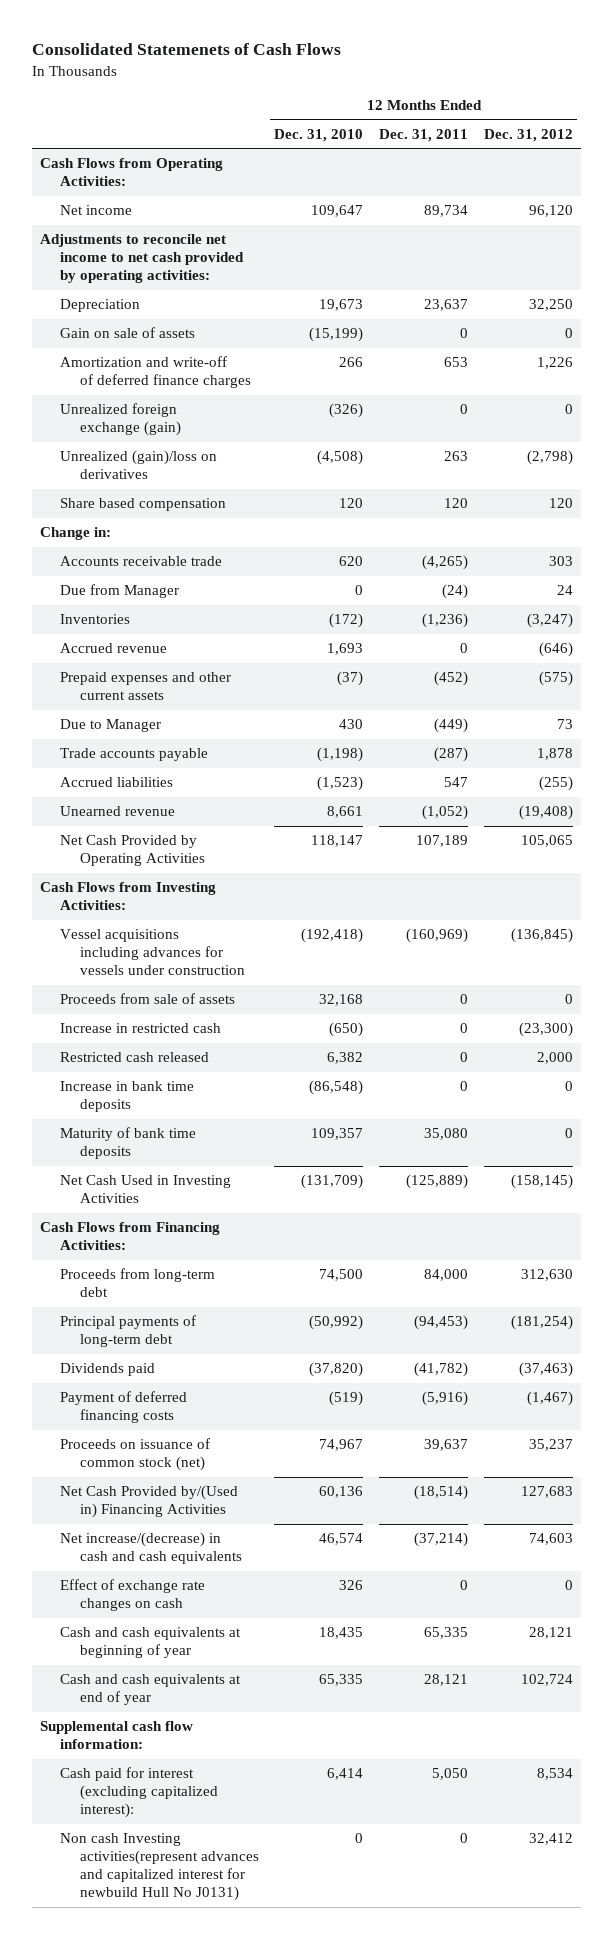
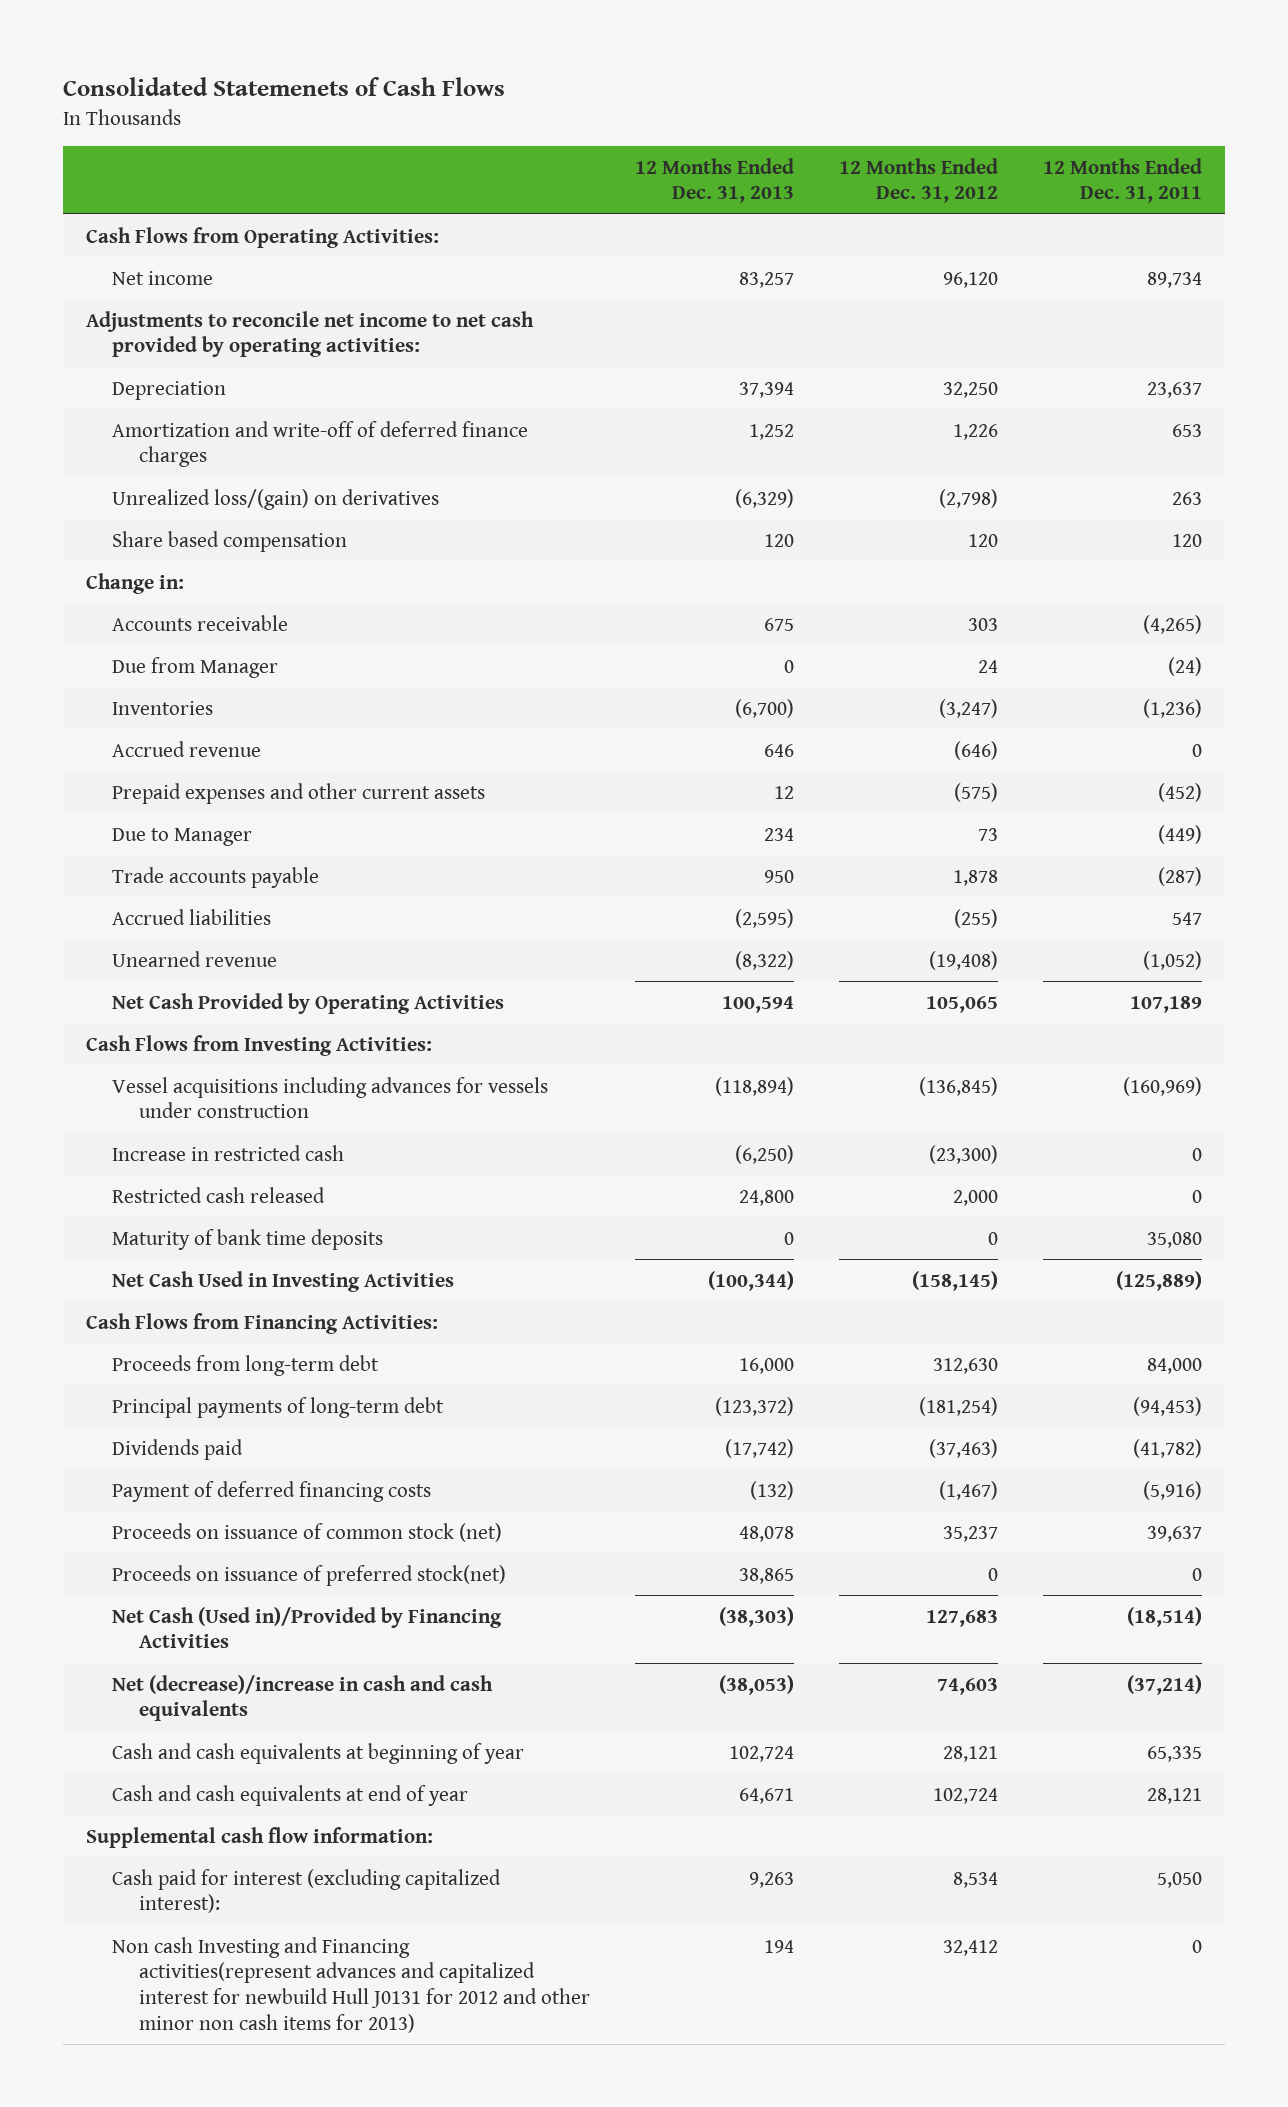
- | 12 Months Ended Dec. 31, 2010 | 12 Months Ended Dec. 31, 2011 | 12 Months Ended Dec. 31, 2012
+ | 12 Months Ended Dec. 31, 2013 | 12 Months Ended Dec. 31, 2012 | 12 Months Ended Dec. 31, 2011
- Gain on sale of assets | (15,199) | 0 | 0
- Unrealized foreign exchange (gain) | (326) | 0 | 0
- Unrealized (gain)/loss on derivatives | (4,508) | 263 | (2,798)
+ Unrealized loss/(gain) on derivatives | (6,329) | (2,798) | 263
- Accounts receivable trade | 620 | (4,265) | 303
+ Accounts receivable | 675 | 303 | (4,265)
- Proceeds from sale of assets | 32,168 | 0 | 0
- Increase in bank time deposits | (86,548) | 0 | 0
- Net Cash Provided by/(Used in) Financing Activities | 60,136 | (18,514) | 127,683
- Net increase/(decrease) in cash and cash equivalents | 46,574 | (37,214) | 74,603
- Effect of exchange rate changes on cash | 326 | 0 | 0
+ Proceeds on issuance of preferred stock(net) | 38,865 | 0 | 0
+ Net Cash (Used in)/Provided by Financing Activities | (38,303) | 127,683 | (18,514)
+ Net (decrease)/increase in cash and cash equivalents | (38,053) | 74,603 | (37,214)
- Non cash Investing activities(represent advances and capitalized interest for newbuild Hull No J0131) | 0 | 0 | 32,412
+ Non cash Investing and Financing activities(represent advances and capitalized interest for newbuild Hull J0131 for 2012 and other minor non cash items for 2013) | 194 | 32,412 | 0

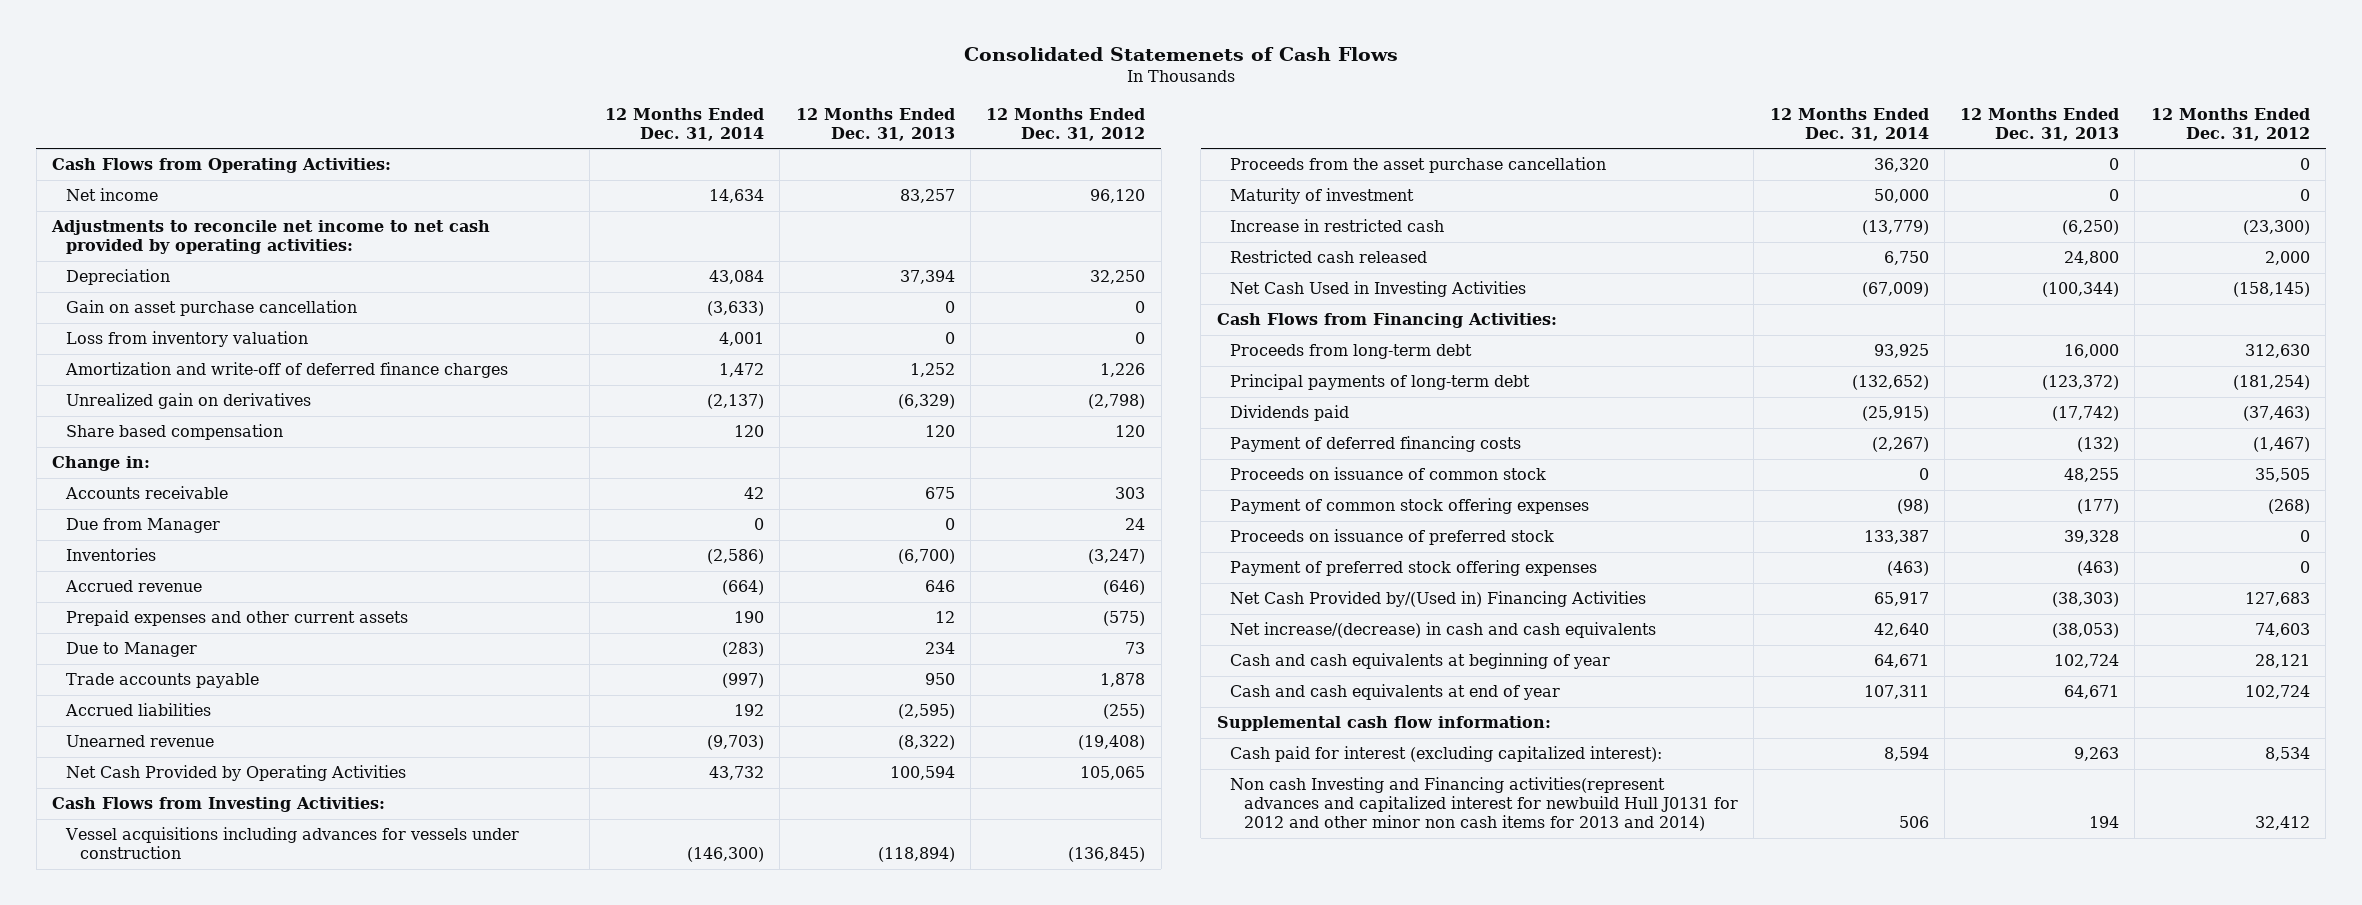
- | 12 Months Ended Dec. 31, 2013 | 12 Months Ended Dec. 31, 2012 | 12 Months Ended Dec. 31, 2011
+ | 12 Months Ended Dec. 31, 2014 | 12 Months Ended Dec. 31, 2013 | 12 Months Ended Dec. 31, 2012
+ Gain on asset purchase cancellation | (3,633) | 0 | 0
+ Loss from inventory valuation | 4,001 | 0 | 0
- Unrealized loss/(gain) on derivatives | (6,329) | (2,798) | 263
+ Unrealized gain on derivatives | (2,137) | (6,329) | (2,798)
+ Proceeds from the asset purchase cancellation | 36,320 | 0 | 0
+ Maturity of investment | 50,000 | 0 | 0
- Maturity of bank time deposits | 0 | 0 | 35,080
- Proceeds on issuance of common stock (net) | 48,078 | 35,237 | 39,637
- Proceeds on issuance of preferred stock(net) | 38,865 | 0 | 0
- Net Cash (Used in)/Provided by Financing Activities | (38,303) | 127,683 | (18,514)
- Net (decrease)/increase in cash and cash equivalents | (38,053) | 74,603 | (37,214)
+ Proceeds on issuance of common stock | 0 | 48,255 | 35,505
+ Payment of common stock offering expenses | (98) | (177) | (268)
+ Proceeds on issuance of preferred stock | 133,387 | 39,328 | 0
+ Payment of preferred stock offering expenses | (463) | (463) | 0
+ Net Cash Provided by/(Used in) Financing Activities | 65,917 | (38,303) | 127,683
+ Net increase/(decrease) in cash and cash equivalents | 42,640 | (38,053) | 74,603
- Non cash Investing and Financing activities(represent advances and capitalized interest for newbuild Hull J0131 for 2012 and other minor non cash items for 2013) | 194 | 32,412 | 0
+ Non cash Investing and Financing activities(represent advances and capitalized interest for newbuild Hull J0131 for 2012 and other minor non cash items for 2013 and 2014) | 506 | 194 | 32,412

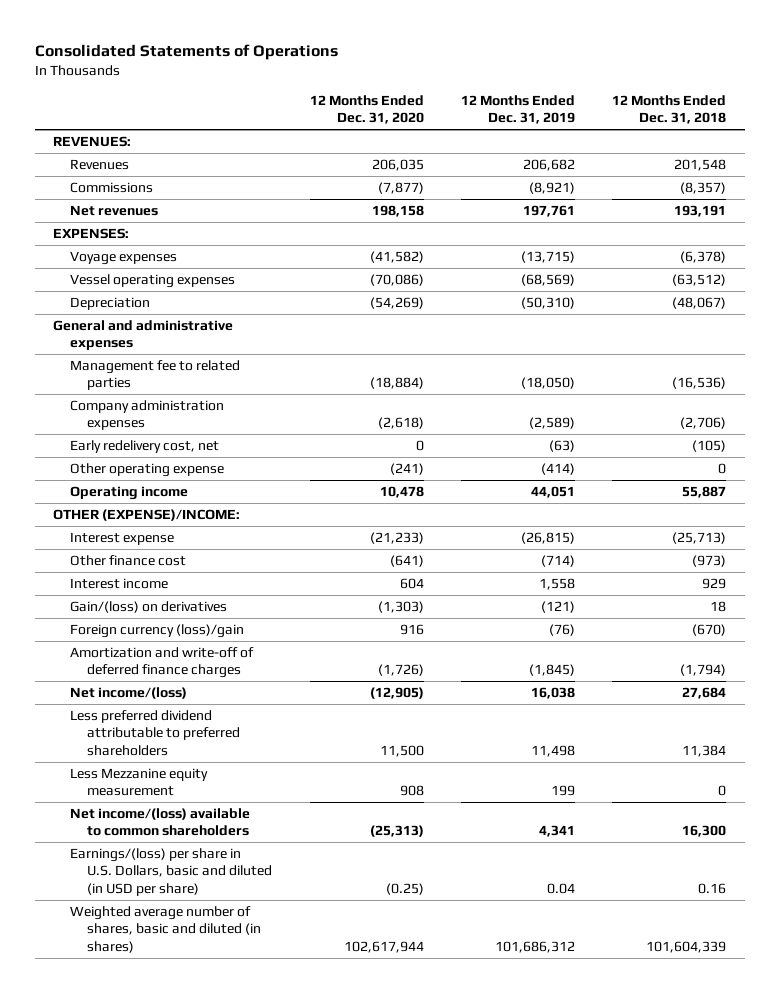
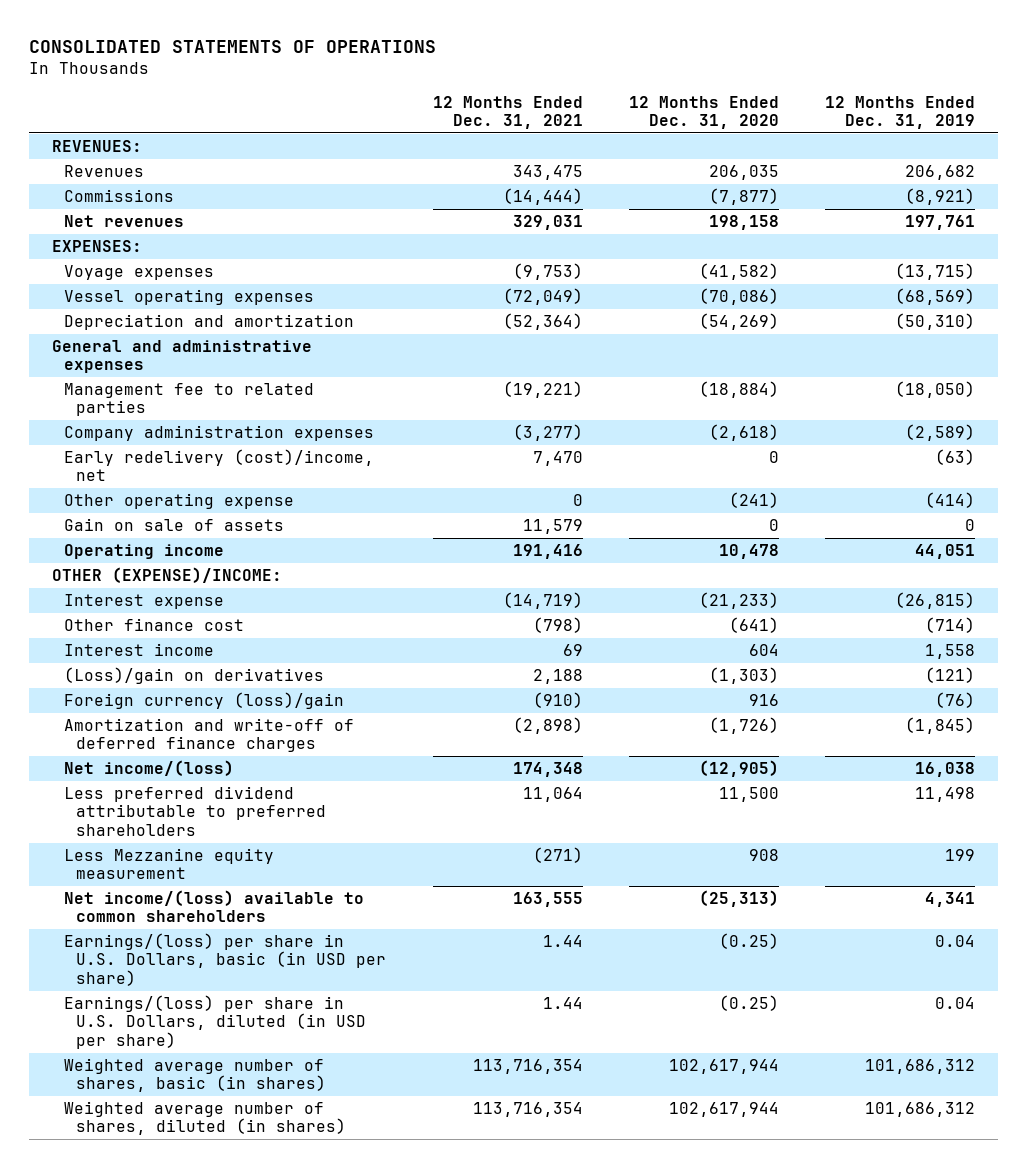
- Consolidated Statements of Operations
+ CONSOLIDATED STATEMENTS OF OPERATIONS
- | 12 Months Ended Dec. 31, 2020 | 12 Months Ended Dec. 31, 2019 | 12 Months Ended Dec. 31, 2018
+ | 12 Months Ended Dec. 31, 2021 | 12 Months Ended Dec. 31, 2020 | 12 Months Ended Dec. 31, 2019
- Depreciation | (54,269) | (50,310) | (48,067)
+ Depreciation and amortization | (52,364) | (54,269) | (50,310)
- Early redelivery cost, net | 0 | (63) | (105)
+ Early redelivery (cost)/income, net | 7,470 | 0 | (63)
+ Gain on sale of assets | 11,579 | 0 | 0
- Gain/(loss) on derivatives | (1,303) | (121) | 18
+ (Loss)/gain on derivatives | 2,188 | (1,303) | (121)
- Earnings/(loss) per share in U.S. Dollars, basic and diluted (in USD per share) | (0.25) | 0.04 | 0.16
- Weighted average number of shares, basic and diluted (in shares) | 102,617,944 | 101,686,312 | 101,604,339
+ Earnings/(loss) per share in U.S. Dollars, basic (in USD per share) | 1.44 | (0.25) | 0.04
+ Earnings/(loss) per share in U.S. Dollars, diluted (in USD per share) | 1.44 | (0.25) | 0.04
+ Weighted average number of shares, basic (in shares) | 113,716,354 | 102,617,944 | 101,686,312
+ Weighted average number of shares, diluted (in shares) | 113,716,354 | 102,617,944 | 101,686,312

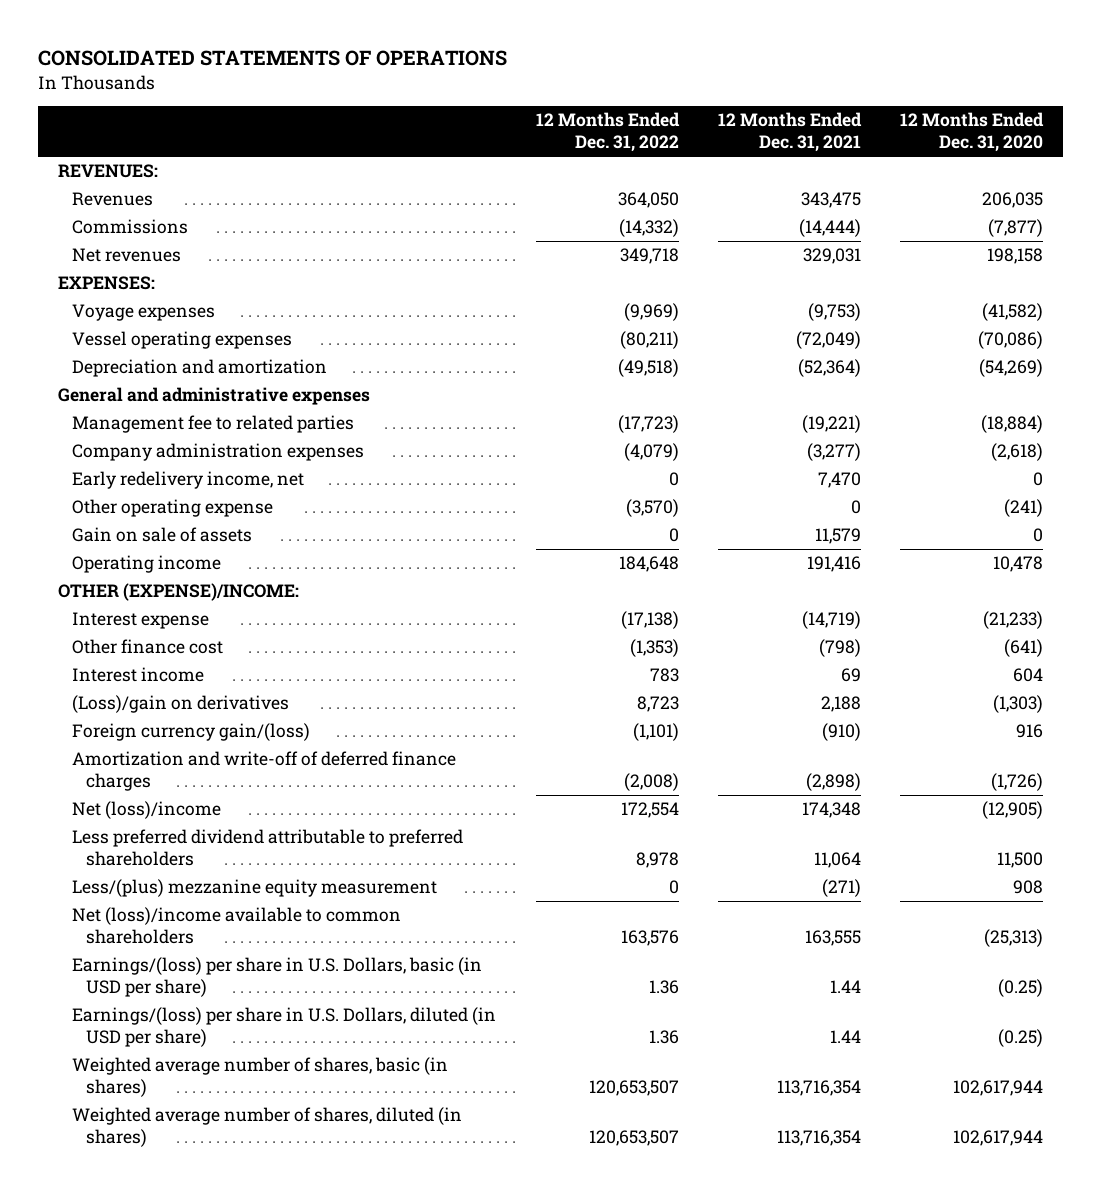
- | 12 Months Ended Dec. 31, 2021 | 12 Months Ended Dec. 31, 2020 | 12 Months Ended Dec. 31, 2019
+ | 12 Months Ended Dec. 31, 2022 | 12 Months Ended Dec. 31, 2021 | 12 Months Ended Dec. 31, 2020
- Early redelivery (cost)/income, net | 7,470 | 0 | (63)
+ Early redelivery income, net | 0 | 7,470 | 0
- Foreign currency (loss)/gain | (910) | 916 | (76)
+ Foreign currency gain/(loss) | (1,101) | (910) | 916
- Net income/(loss) | 174,348 | (12,905) | 16,038
+ Net (loss)/income | 172,554 | 174,348 | (12,905)
- Less Mezzanine equity measurement | (271) | 908 | 199
- Net income/(loss) available to common shareholders | 163,555 | (25,313) | 4,341
+ Less/(plus) mezzanine equity measurement | 0 | (271) | 908
+ Net (loss)/income available to common shareholders | 163,576 | 163,555 | (25,313)

